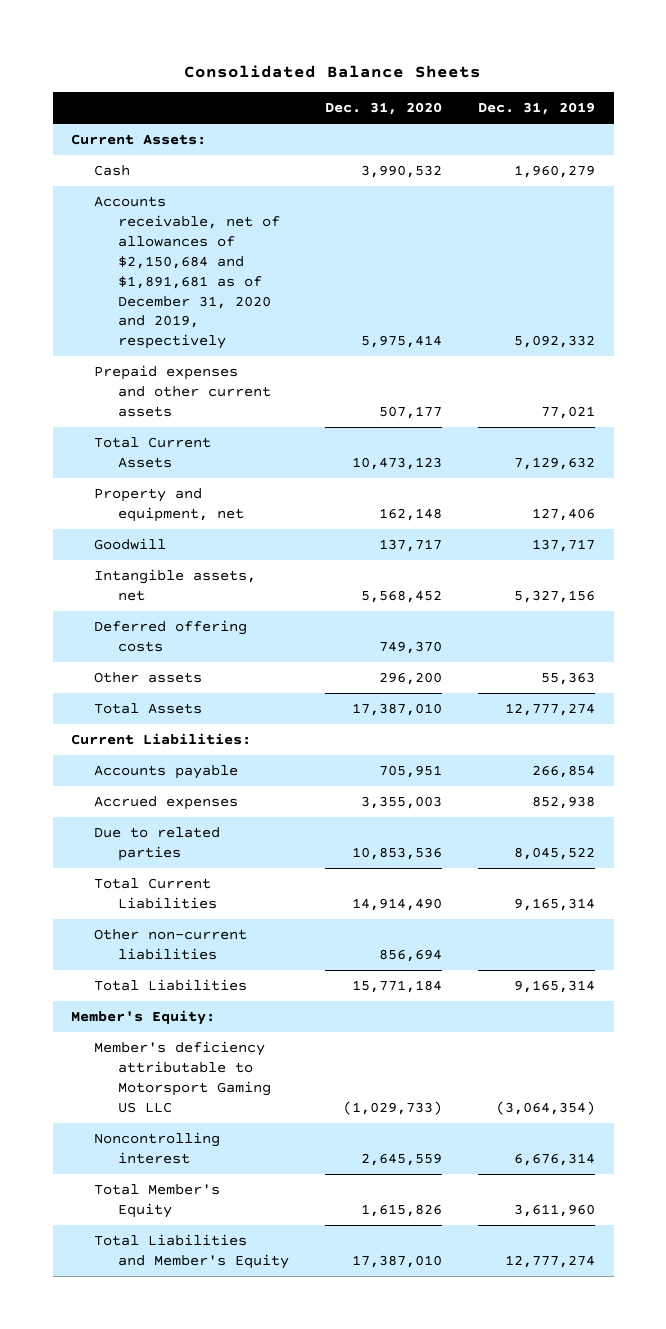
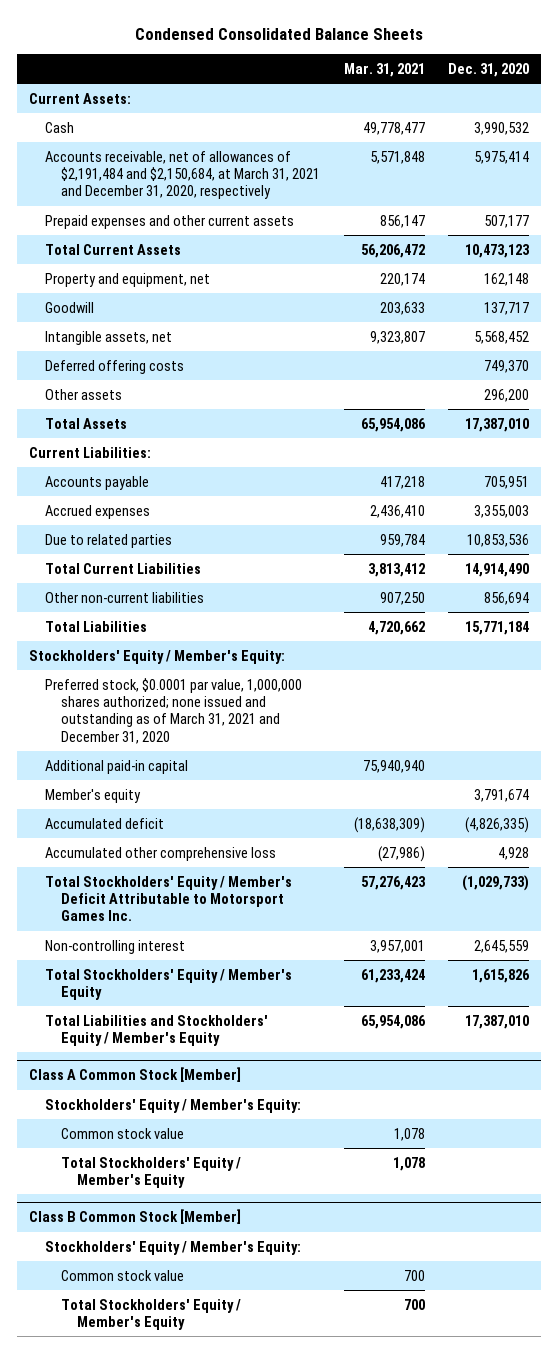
- Consolidated Balance Sheets
+ Condensed Consolidated Balance Sheets
- | Dec. 31, 2020 | Dec. 31, 2019
+ | Mar. 31, 2021 | Dec. 31, 2020
- Accounts receivable, net of allowances of $2,150,684 and $1,891,681 as of December 31, 2020 and 2019, respectively | 5,975,414 | 5,092,332
+ Accounts receivable, net of allowances of $2,191,484 and $2,150,684, at March 31, 2021 and December 31, 2020, respectively | 5,571,848 | 5,975,414
- Member's Equity:
- Member's deficiency attributable to Motorsport Gaming US LLC | (1,029,733) | (3,064,354)
- Noncontrolling interest | 2,645,559 | 6,676,314
- Total Member's Equity | 1,615,826 | 3,611,960
- Total Liabilities and Member's Equity | 17,387,010 | 12,777,274
+ Stockholders' Equity / Member's Equity:
+ Preferred stock, $0.0001 par value, 1,000,000 shares authorized; none issued and outstanding as of March 31, 2021 and December 31, 2020
+ Additional paid-in capital | 75,940,940 |
+ Member's equity | | 3,791,674
+ Accumulated deficit | (18,638,309) | (4,826,335)
+ Accumulated other comprehensive loss | (27,986) | 4,928
+ Total Stockholders' Equity / Member's Deficit Attributable to Motorsport Games Inc. | 57,276,423 | (1,029,733)
+ Non-controlling interest | 3,957,001 | 2,645,559
+ Total Stockholders' Equity / Member's Equity | 61,233,424 | 1,615,826
+ Total Liabilities and Stockholders' Equity / Member's Equity | 65,954,086 | 17,387,010
+ Class A Common Stock [Member]
+ Stockholders' Equity / Member's Equity:
+ Common stock value | 1,078 |
+ Total Stockholders' Equity / Member's Equity | 1,078 |
+ Class B Common Stock [Member]
+ Stockholders' Equity / Member's Equity:
+ Common stock value | 700 |
+ Total Stockholders' Equity / Member's Equity | 700 |

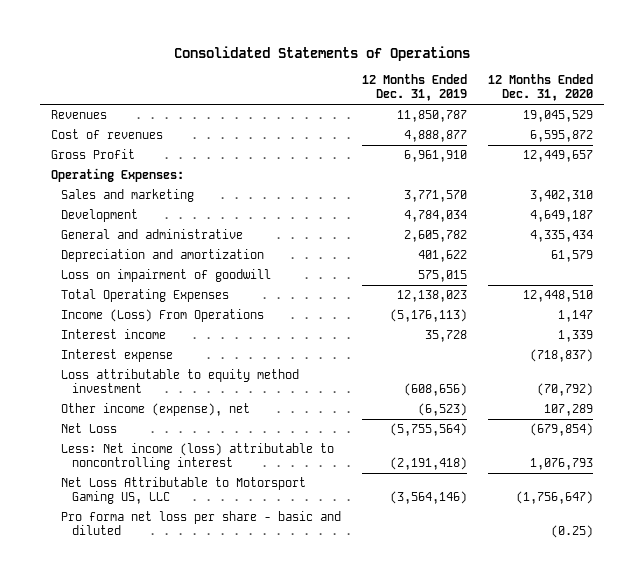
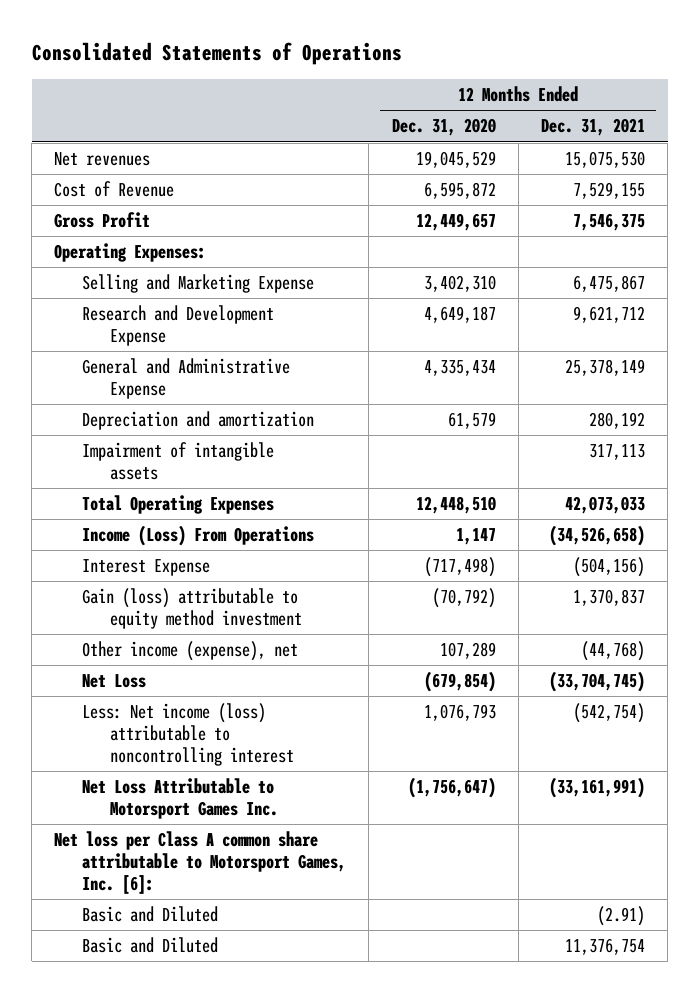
- | 12 Months Ended Dec. 31, 2019 | 12 Months Ended Dec. 31, 2020
+ | 12 Months Ended Dec. 31, 2020 | 12 Months Ended Dec. 31, 2021
- Revenues | 11,850,787 | 19,045,529
- Cost of revenues | 4,888,877 | 6,595,872
+ Net revenues | 19,045,529 | 15,075,530
+ Cost of Revenue | 6,595,872 | 7,529,155
- Sales and marketing | 3,771,570 | 3,402,310
- Development | 4,784,034 | 4,649,187
- General and administrative | 2,605,782 | 4,335,434
+ Selling and Marketing Expense | 3,402,310 | 6,475,867
+ Research and Development Expense | 4,649,187 | 9,621,712
+ General and Administrative Expense | 4,335,434 | 25,378,149
- Loss on impairment of goodwill | 575,015 |
+ Impairment of intangible assets | | 317,113
- Interest income | 35,728 | 1,339
- Interest expense | | (718,837)
- Loss attributable to equity method investment | (608,656) | (70,792)
+ Interest Expense | (717,498) | (504,156)
+ Gain (loss) attributable to equity method investment | (70,792) | 1,370,837
- Net Loss Attributable to Motorsport Gaming US, LLC | (3,564,146) | (1,756,647)
- Pro forma net loss per share - basic and diluted | | (0.25)
+ Net Loss Attributable to Motorsport Games Inc. | (1,756,647) | (33,161,991)
+ Net loss per Class A common share attributable to Motorsport Games, Inc. [6]:
+ Basic and Diluted | | (2.91)
+ Basic and Diluted | | 11,376,754

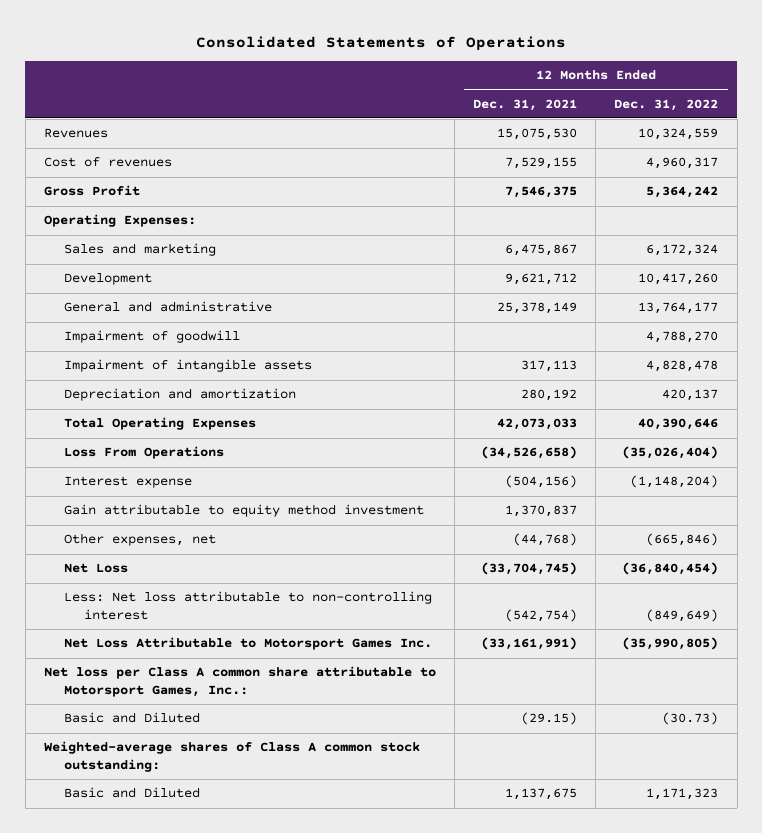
- | 12 Months Ended Dec. 31, 2020 | 12 Months Ended Dec. 31, 2021
+ | 12 Months Ended Dec. 31, 2021 | 12 Months Ended Dec. 31, 2022
- Net revenues | 19,045,529 | 15,075,530
- Cost of Revenue | 6,595,872 | 7,529,155
+ Revenues | 15,075,530 | 10,324,559
+ Cost of revenues | 7,529,155 | 4,960,317
- Selling and Marketing Expense | 3,402,310 | 6,475,867
- Research and Development Expense | 4,649,187 | 9,621,712
- General and Administrative Expense | 4,335,434 | 25,378,149
+ Sales and marketing | 6,475,867 | 6,172,324
+ Development | 9,621,712 | 10,417,260
+ General and administrative | 25,378,149 | 13,764,177
+ Impairment of goodwill | | 4,788,270
moved down: Depreciation and amortization | 280,192 | 420,137
- Income (Loss) From Operations | 1,147 | (34,526,658)
- Interest Expense | (717,498) | (504,156)
- Gain (loss) attributable to equity method investment | (70,792) | 1,370,837
- Other income (expense), net | 107,289 | (44,768)
+ Loss From Operations | (34,526,658) | (35,026,404)
+ Interest expense | (504,156) | (1,148,204)
+ Gain attributable to equity method investment | 1,370,837 |
+ Other expenses, net | (44,768) | (665,846)
- Less: Net income (loss) attributable to noncontrolling interest | 1,076,793 | (542,754)
+ Less: Net loss attributable to non-controlling interest | (542,754) | (849,649)
- Net loss per Class A common share attributable to Motorsport Games, Inc. [6]:
- Basic and Diluted | | (2.91)
- Basic and Diluted | | 11,376,754
+ Net loss per Class A common share attributable to Motorsport Games, Inc.:
+ Basic and Diluted | (29.15) | (30.73)
+ Weighted-average shares of Class A common stock outstanding:
+ Basic and Diluted | 1,137,675 | 1,171,323

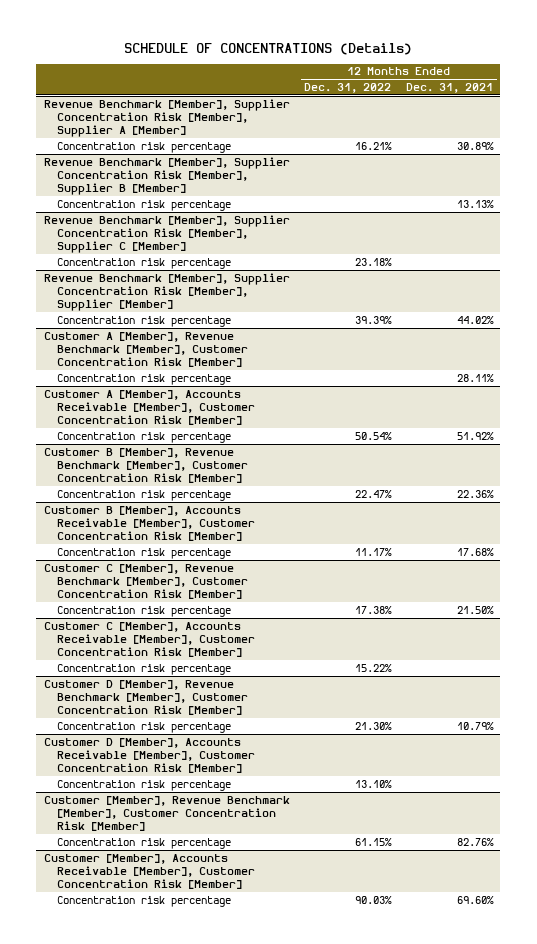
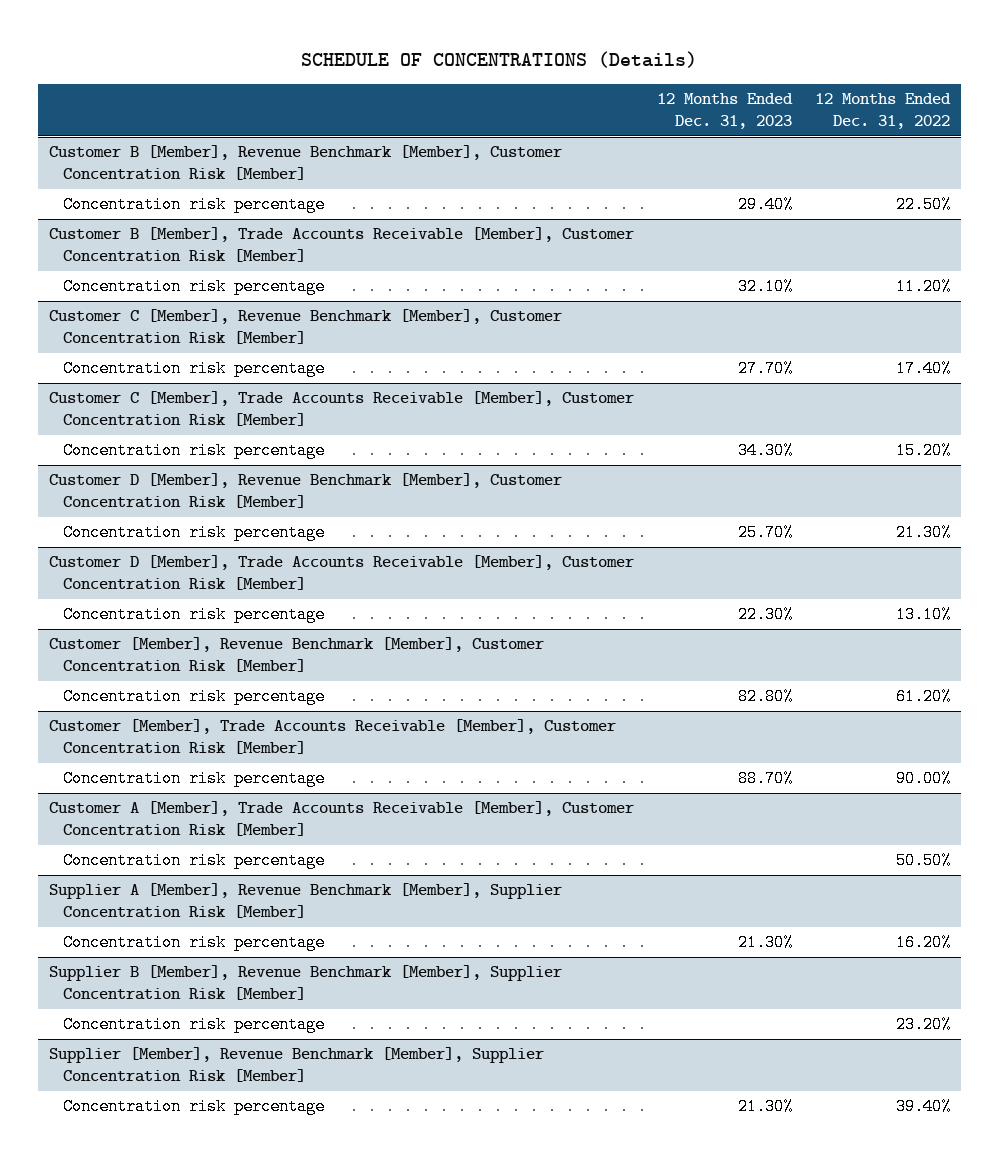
- | 12 Months Ended Dec. 31, 2022 | 12 Months Ended Dec. 31, 2021
+ | 12 Months Ended Dec. 31, 2023 | 12 Months Ended Dec. 31, 2022
- Revenue Benchmark [Member], Supplier Concentration Risk [Member], Supplier A [Member]
- Concentration risk percentage | 16.21% | 30.89%
- Revenue Benchmark [Member], Supplier Concentration Risk [Member], Supplier B [Member]
- Concentration risk percentage | | 13.13%
- Revenue Benchmark [Member], Supplier Concentration Risk [Member], Supplier C [Member]
- Concentration risk percentage | 23.18% |
- Revenue Benchmark [Member], Supplier Concentration Risk [Member], Supplier [Member]
- Concentration risk percentage | 39.39% | 44.02%
- Customer A [Member], Revenue Benchmark [Member], Customer Concentration Risk [Member]
- Concentration risk percentage | | 28.11%
- Customer A [Member], Accounts Receivable [Member], Customer Concentration Risk [Member]
- Concentration risk percentage | 50.54% | 51.92%
@ Customer B [Member], Revenue Benchmark [Member], Customer Concentration Risk [Member]
- Concentration risk percentage | 22.47% | 22.36%
- Customer B [Member], Accounts Receivable [Member], Customer Concentration Risk [Member]
- Concentration risk percentage | 11.17% | 17.68%
@ Customer B [Member], Revenue Benchmark [Member], Customer Concentration Risk [Member]
+ Concentration risk percentage | 29.40% | 22.50%
+ Customer B [Member], Trade Accounts Receivable [Member], Customer Concentration Risk [Member]
+ Concentration risk percentage | 32.10% | 11.20%
@ Customer C [Member], Revenue Benchmark [Member], Customer Concentration Risk [Member]
- Concentration risk percentage | 17.38% | 21.50%
- Customer C [Member], Accounts Receivable [Member], Customer Concentration Risk [Member]
- Concentration risk percentage | 15.22% |
@ Customer C [Member], Revenue Benchmark [Member], Customer Concentration Risk [Member]
+ Concentration risk percentage | 27.70% | 17.40%
+ Customer C [Member], Trade Accounts Receivable [Member], Customer Concentration Risk [Member]
+ Concentration risk percentage | 34.30% | 15.20%
- Customer D [Member], Accounts Receivable [Member], Customer Concentration Risk [Member]
+ Customer D [Member], Trade Accounts Receivable [Member], Customer Concentration Risk [Member]
@ Customer [Member], Revenue Benchmark [Member], Customer Concentration Risk [Member]
- Concentration risk percentage | 61.15% | 82.76%
- Customer [Member], Accounts Receivable [Member], Customer Concentration Risk [Member]
- Concentration risk percentage | 90.03% | 69.60%
@ Customer [Member], Revenue Benchmark [Member], Customer Concentration Risk [Member]
+ Concentration risk percentage | 82.80% | 61.20%
+ Customer [Member], Trade Accounts Receivable [Member], Customer Concentration Risk [Member]
+ Concentration risk percentage | 88.70% | 90.00%
+ Customer A [Member], Trade Accounts Receivable [Member], Customer Concentration Risk [Member]
+ Concentration risk percentage | | 50.50%
+ Supplier A [Member], Revenue Benchmark [Member], Supplier Concentration Risk [Member]
+ Concentration risk percentage | 21.30% | 16.20%
+ Supplier B [Member], Revenue Benchmark [Member], Supplier Concentration Risk [Member]
+ Concentration risk percentage | | 23.20%
+ Supplier [Member], Revenue Benchmark [Member], Supplier Concentration Risk [Member]
+ Concentration risk percentage | 21.30% | 39.40%

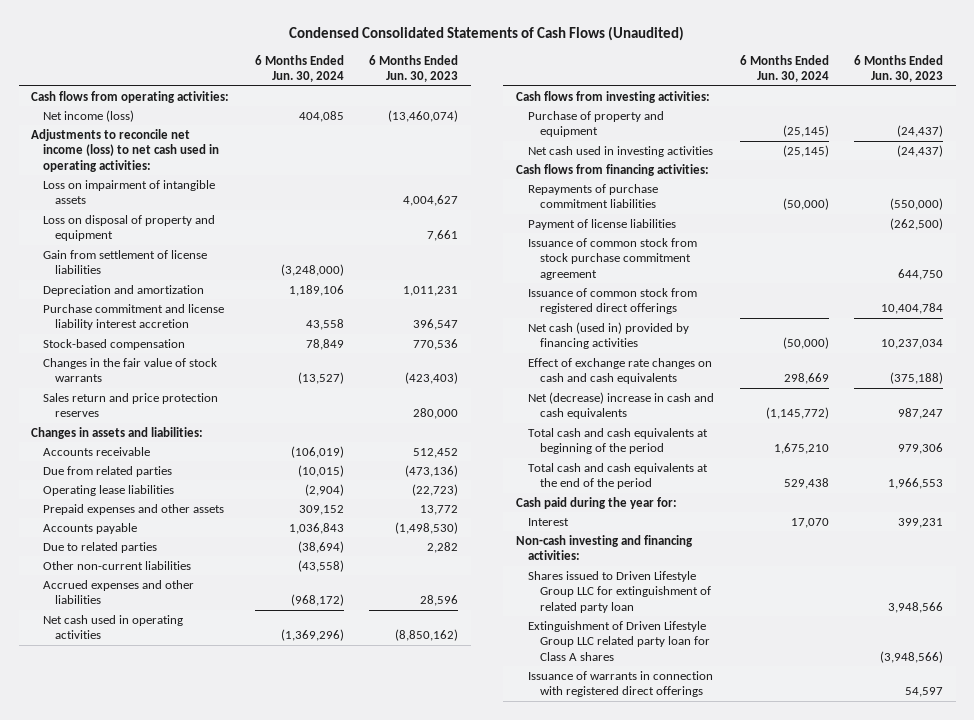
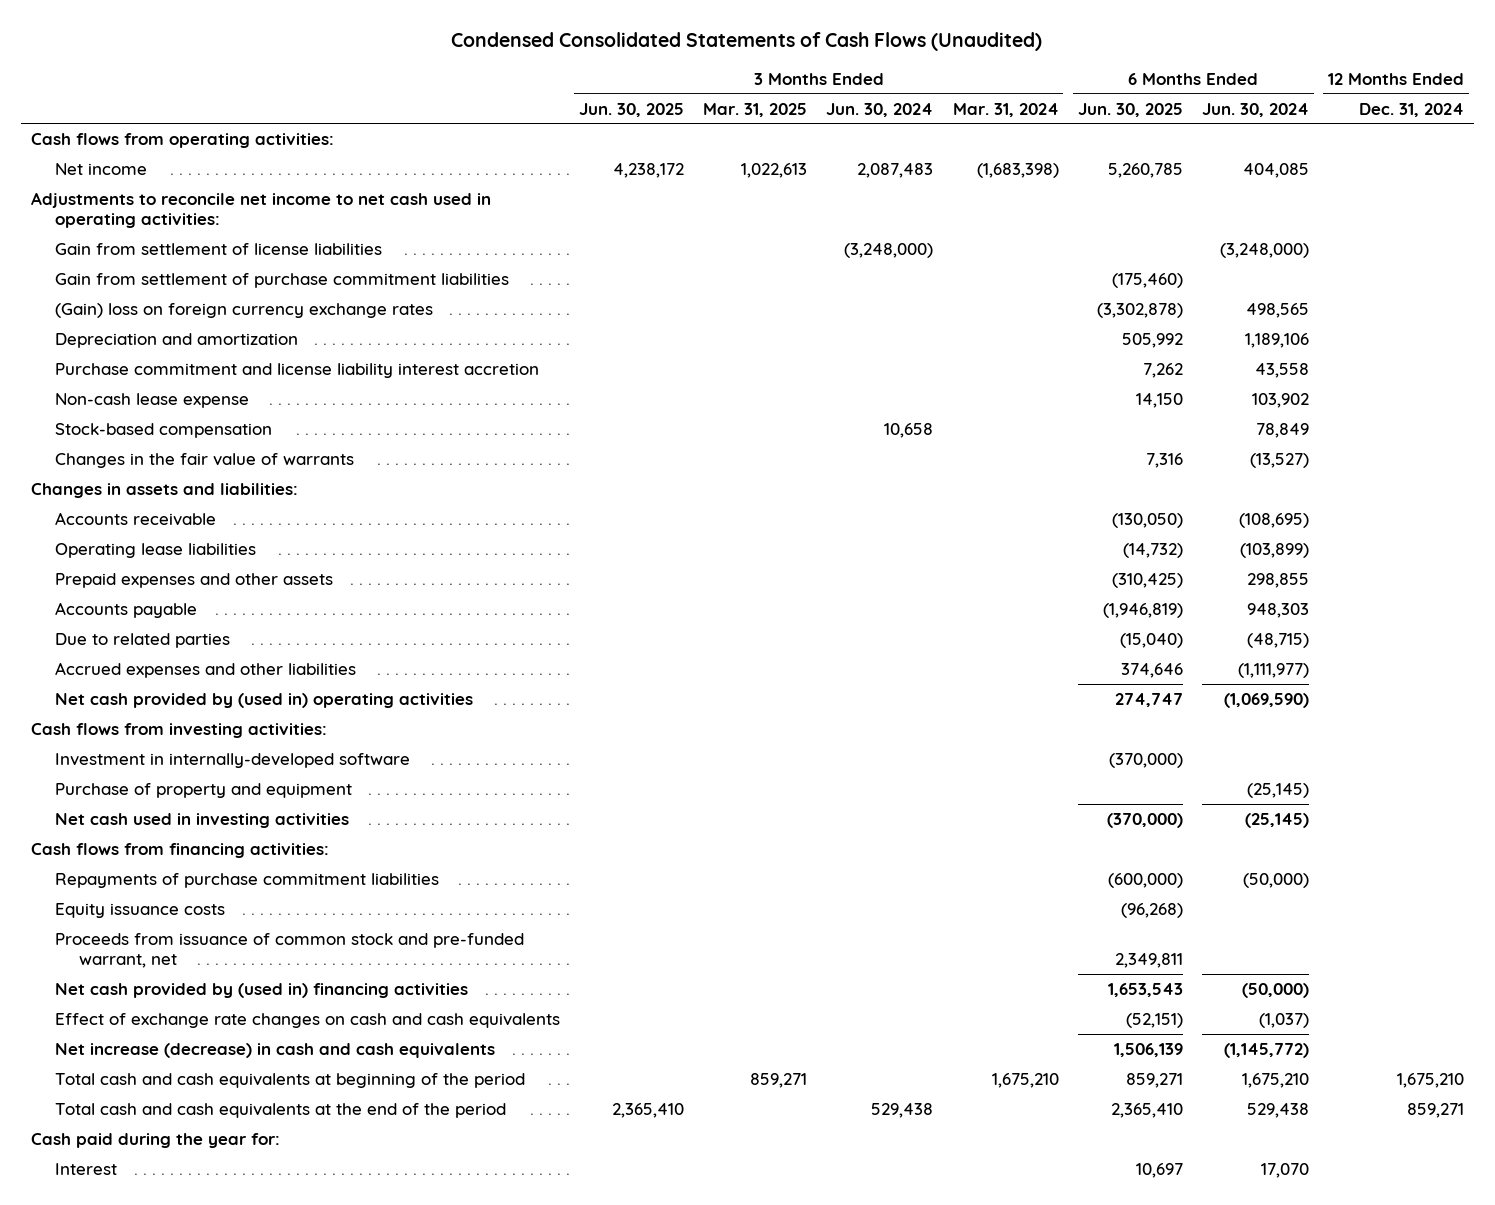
- | 6 Months Ended Jun. 30, 2024 | 6 Months Ended Jun. 30, 2023
+ | 3 Months Ended Jun. 30, 2025 | 3 Months Ended Mar. 31, 2025 | 3 Months Ended Jun. 30, 2024 | 3 Months Ended Mar. 31, 2024 | 6 Months Ended Jun. 30, 2025 | 6 Months Ended Jun. 30, 2024 | 12 Months Ended Dec. 31, 2024
- Net income (loss) | 404,085 | (13,460,074)
- Adjustments to reconcile net income (loss) to net cash used in operating activities:
- Loss on impairment of intangible assets | | 4,004,627
- Loss on disposal of property and equipment | | 7,661
+ Net income | 4,238,172 | 1,022,613 | 2,087,483 | (1,683,398) | 5,260,785 | 404,085 |
+ Adjustments to reconcile net income to net cash used in operating activities:
+ Gain from settlement of purchase commitment liabilities | | | | | (175,460) | |
+ (Gain) loss on foreign currency exchange rates | | | | | (3,302,878) | 498,565 |
+ Non-cash lease expense | | | | | 14,150 | 103,902 |
- Changes in the fair value of stock warrants | (13,527) | (423,403)
- Sales return and price protection reserves | | 280,000
+ Changes in the fair value of warrants | | | | | 7,316 | (13,527) |
- Accounts receivable | (106,019) | 512,452
- Due from related parties | (10,015) | (473,136)
- Operating lease liabilities | (2,904) | (22,723)
- Prepaid expenses and other assets | 309,152 | 13,772
- Accounts payable | 1,036,843 | (1,498,530)
- Due to related parties | (38,694) | 2,282
- Other non-current liabilities | (43,558) |
- Accrued expenses and other liabilities | (968,172) | 28,596
- Net cash used in operating activities | (1,369,296) | (8,850,162)
+ Accounts receivable | | | | | (130,050) | (108,695) |
+ Operating lease liabilities | | | | | (14,732) | (103,899) |
+ Prepaid expenses and other assets | | | | | (310,425) | 298,855 |
+ Accounts payable | | | | | (1,946,819) | 948,303 |
+ Due to related parties | | | | | (15,040) | (48,715) |
+ Accrued expenses and other liabilities | | | | | 374,646 | (1,111,977) |
+ Net cash provided by (used in) operating activities | | | | | 274,747 | (1,069,590) |
+ Investment in internally-developed software | | | | | (370,000) | |
- Payment of license liabilities | | (262,500)
- Issuance of common stock from stock purchase commitment agreement | | 644,750
- Issuance of common stock from registered direct offerings | | 10,404,784
- Net cash (used in) provided by financing activities | (50,000) | 10,237,034
- Effect of exchange rate changes on cash and cash equivalents | 298,669 | (375,188)
- Net (decrease) increase in cash and cash equivalents | (1,145,772) | 987,247
+ Equity issuance costs | | | | | (96,268) | |
+ Proceeds from issuance of common stock and pre-funded warrant, net | | | | | 2,349,811 | |
+ Net cash provided by (used in) financing activities | | | | | 1,653,543 | (50,000) |
+ Effect of exchange rate changes on cash and cash equivalents | | | | | (52,151) | (1,037) |
+ Net increase (decrease) in cash and cash equivalents | | | | | 1,506,139 | (1,145,772) |
- Non-cash investing and financing activities:
- Shares issued to Driven Lifestyle Group LLC for extinguishment of related party loan | | 3,948,566
- Extinguishment of Driven Lifestyle Group LLC related party loan for Class A shares | | (3,948,566)
- Issuance of warrants in connection with registered direct offerings | | 54,597

